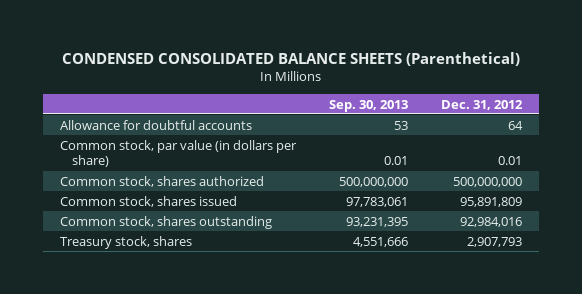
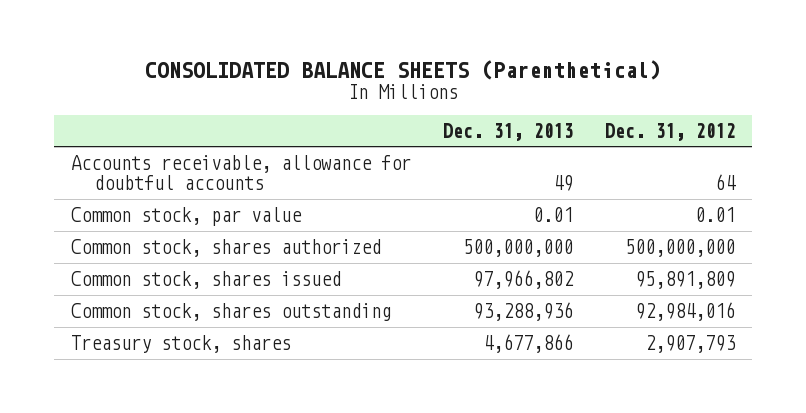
- CONDENSED CONSOLIDATED BALANCE SHEETS (Parenthetical)
+ CONSOLIDATED BALANCE SHEETS (Parenthetical)
- | Sep. 30, 2013 | Dec. 31, 2012
+ | Dec. 31, 2013 | Dec. 31, 2012
- Allowance for doubtful accounts | 53 | 64
- Common stock, par value (in dollars per share) | 0.01 | 0.01
+ Accounts receivable, allowance for doubtful accounts | 49 | 64
+ Common stock, par value | 0.01 | 0.01

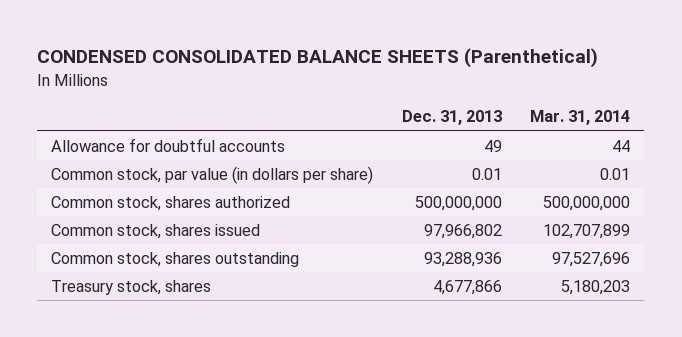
- CONSOLIDATED BALANCE SHEETS (Parenthetical)
+ CONDENSED CONSOLIDATED BALANCE SHEETS (Parenthetical)
- | Dec. 31, 2013 | Dec. 31, 2012
+ | Dec. 31, 2013 | Mar. 31, 2014
- Accounts receivable, allowance for doubtful accounts | 49 | 64
- Common stock, par value | 0.01 | 0.01
+ Allowance for doubtful accounts | 49 | 44
+ Common stock, par value (in dollars per share) | 0.01 | 0.01

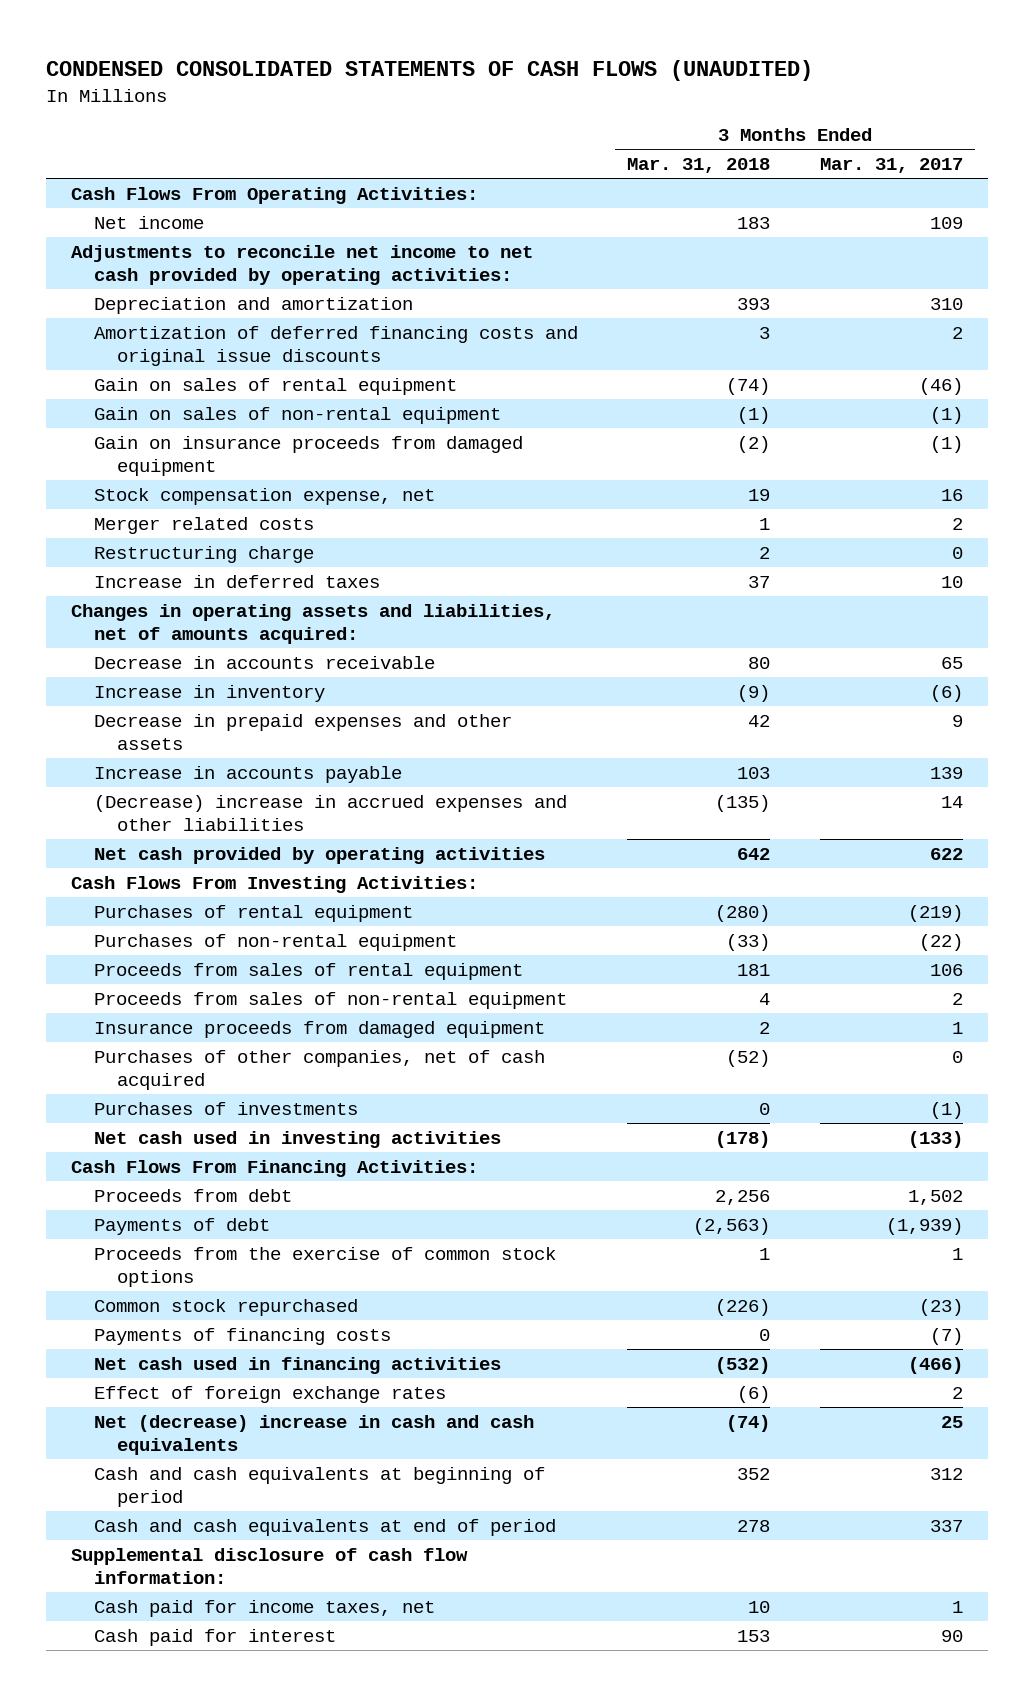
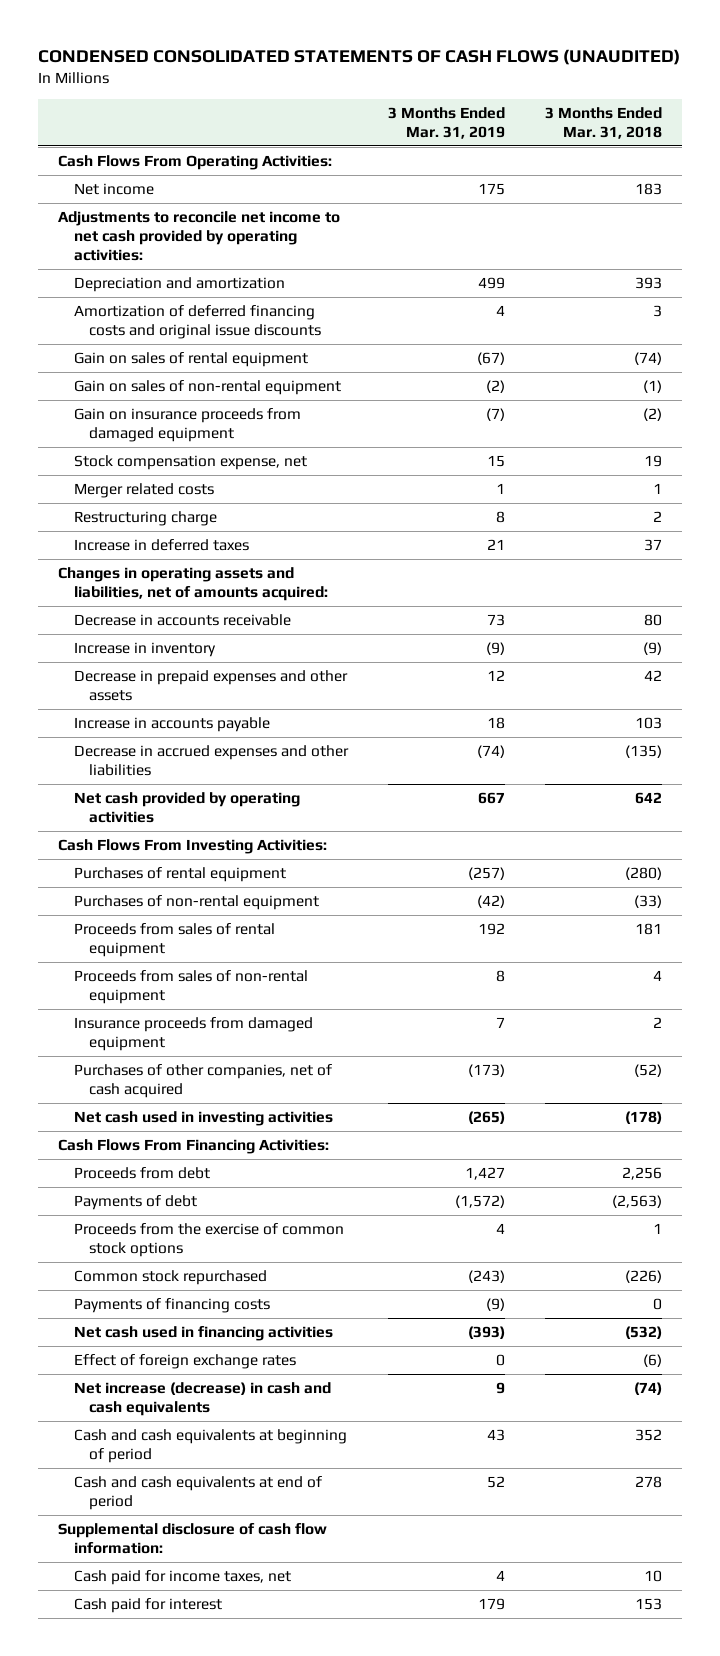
- | 3 Months Ended Mar. 31, 2018 | 3 Months Ended Mar. 31, 2017
+ | 3 Months Ended Mar. 31, 2019 | 3 Months Ended Mar. 31, 2018
- (Decrease) increase in accrued expenses and other liabilities | (135) | 14
+ Decrease in accrued expenses and other liabilities | (74) | (135)
- Purchases of investments | 0 | (1)
- Net (decrease) increase in cash and cash equivalents | (74) | 25
+ Net increase (decrease) in cash and cash equivalents | 9 | (74)

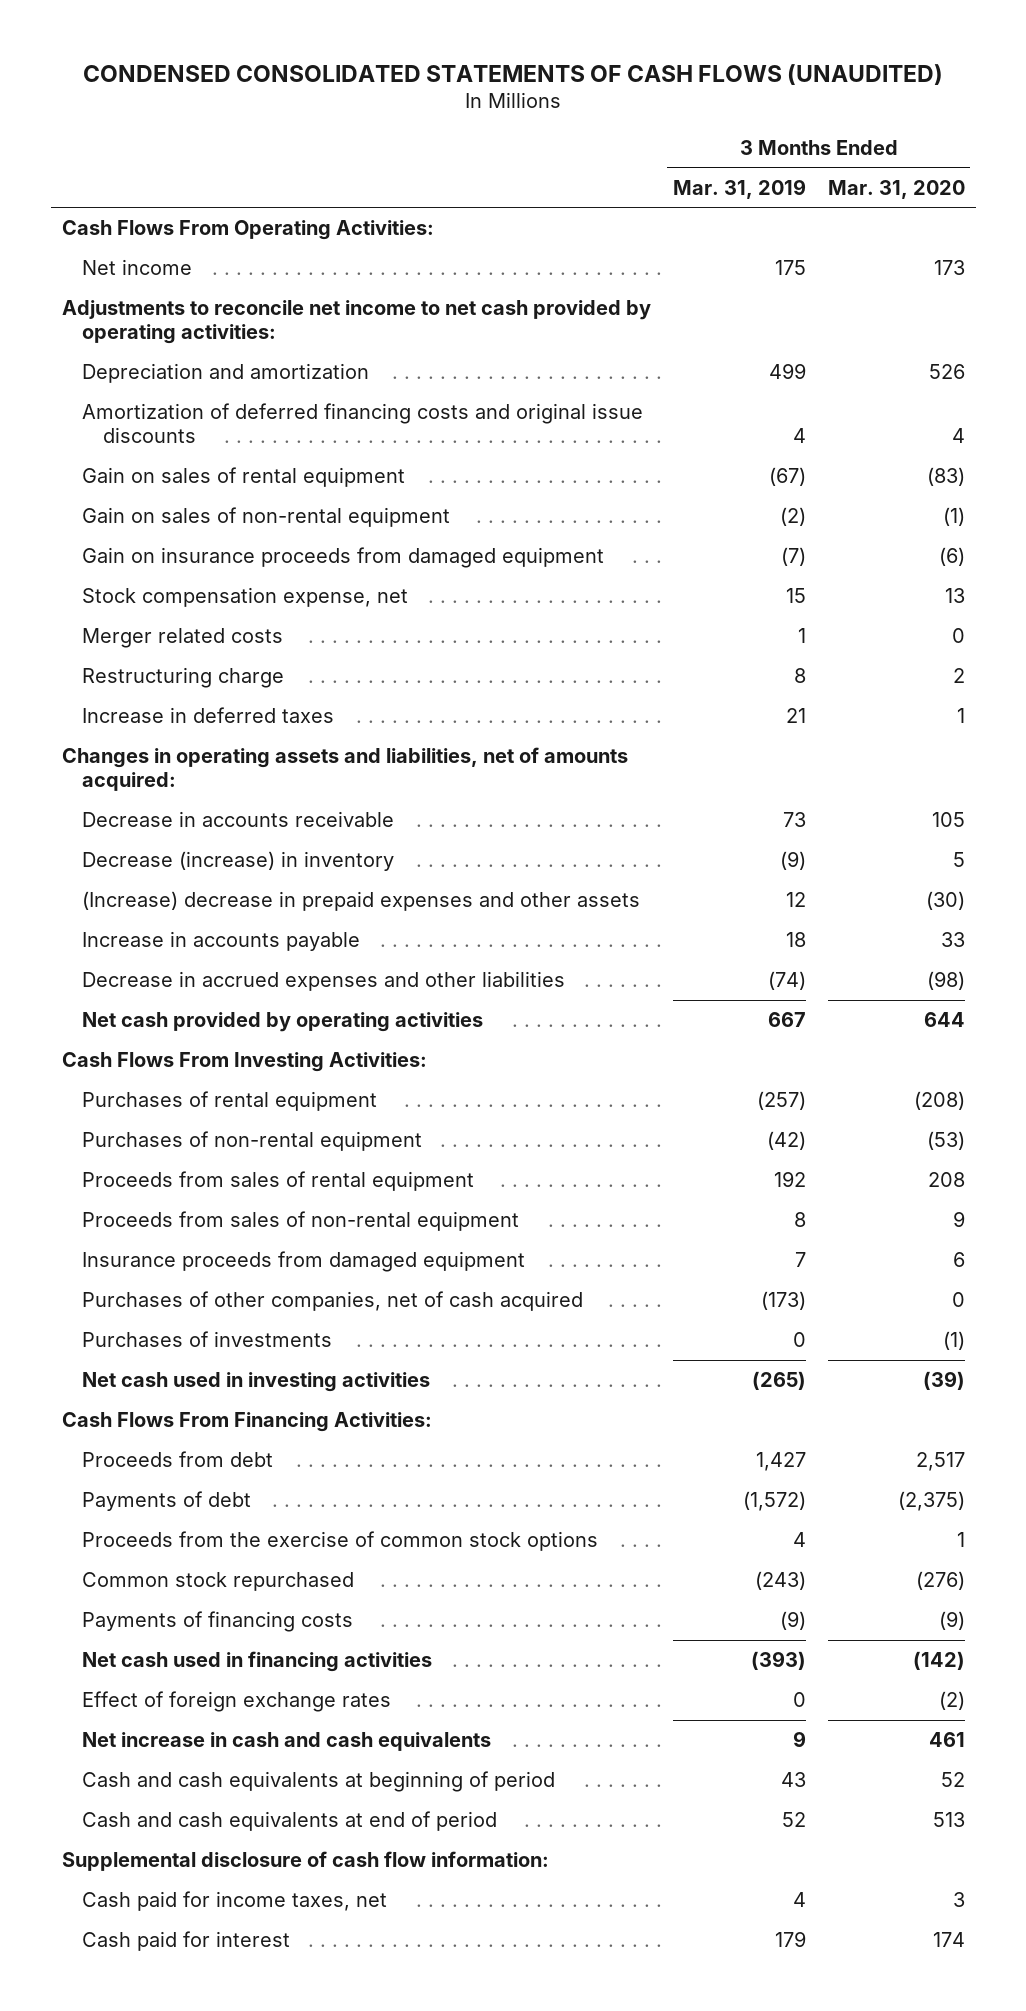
- | 3 Months Ended Mar. 31, 2019 | 3 Months Ended Mar. 31, 2018
+ | 3 Months Ended Mar. 31, 2019 | 3 Months Ended Mar. 31, 2020
- Increase in inventory | (9) | (9)
- Decrease in prepaid expenses and other assets | 12 | 42
+ Decrease (increase) in inventory | (9) | 5
+ (Increase) decrease in prepaid expenses and other assets | 12 | (30)
+ Purchases of investments | 0 | (1)
- Net increase (decrease) in cash and cash equivalents | 9 | (74)
+ Net increase in cash and cash equivalents | 9 | 461

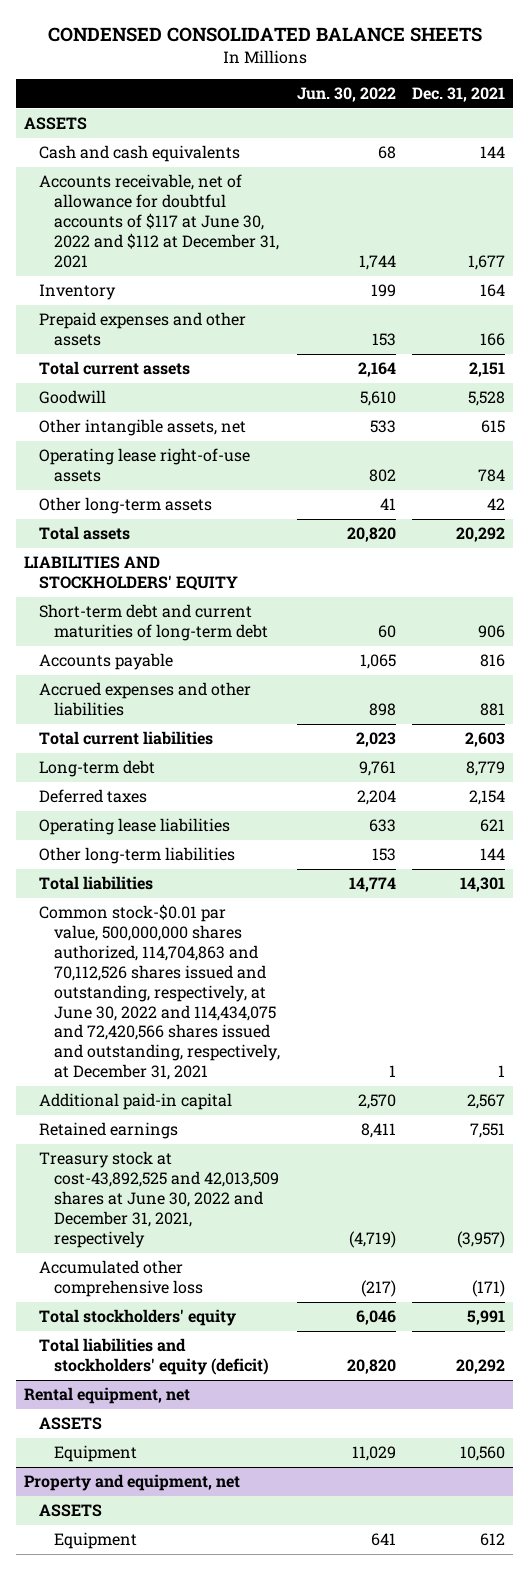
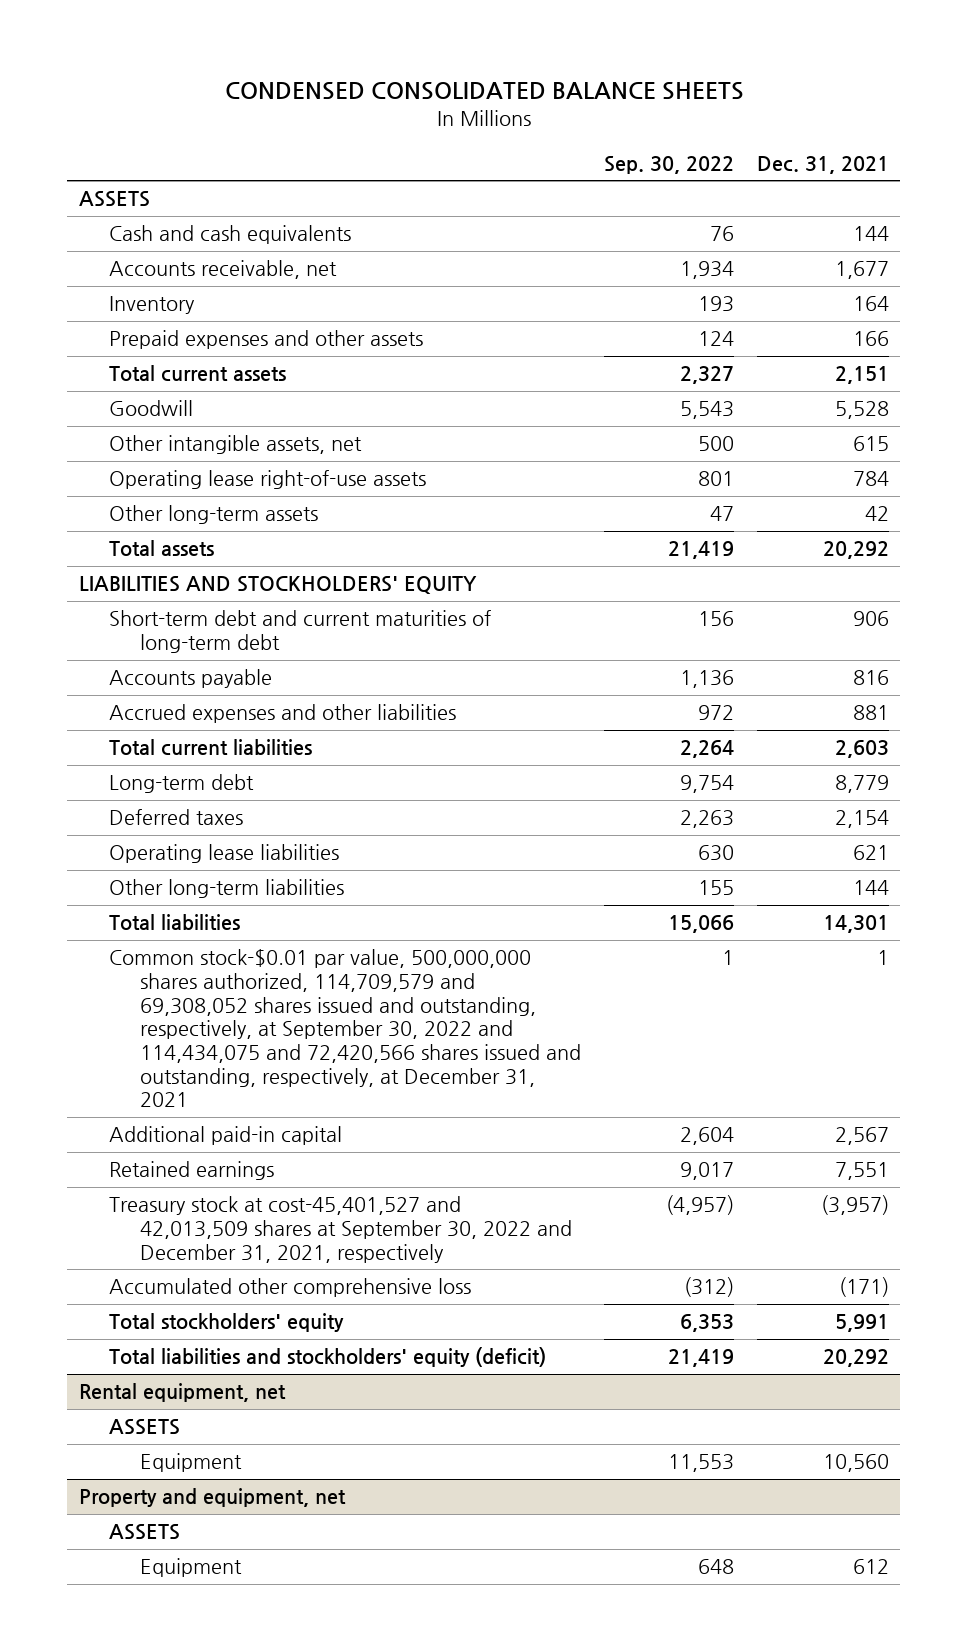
- | Jun. 30, 2022 | Dec. 31, 2021
+ | Sep. 30, 2022 | Dec. 31, 2021
- Accounts receivable, net of allowance for doubtful accounts of $117 at June 30, 2022 and $112 at December 31, 2021 | 1,744 | 1,677
+ Accounts receivable, net | 1,934 | 1,677
- Common stock-$0.01 par value, 500,000,000 shares authorized, 114,704,863 and 70,112,526 shares issued and outstanding, respectively, at June 30, 2022 and 114,434,075 and 72,420,566 shares issued and outstanding, respectively, at December 31, 2021 | 1 | 1
+ Common stock-$0.01 par value, 500,000,000 shares authorized, 114,709,579 and 69,308,052 shares issued and outstanding, respectively, at September 30, 2022 and 114,434,075 and 72,420,566 shares issued and outstanding, respectively, at December 31, 2021 | 1 | 1
- Treasury stock at cost-43,892,525 and 42,013,509 shares at June 30, 2022 and December 31, 2021, respectively | (4,719) | (3,957)
+ Treasury stock at cost-45,401,527 and 42,013,509 shares at September 30, 2022 and December 31, 2021, respectively | (4,957) | (3,957)

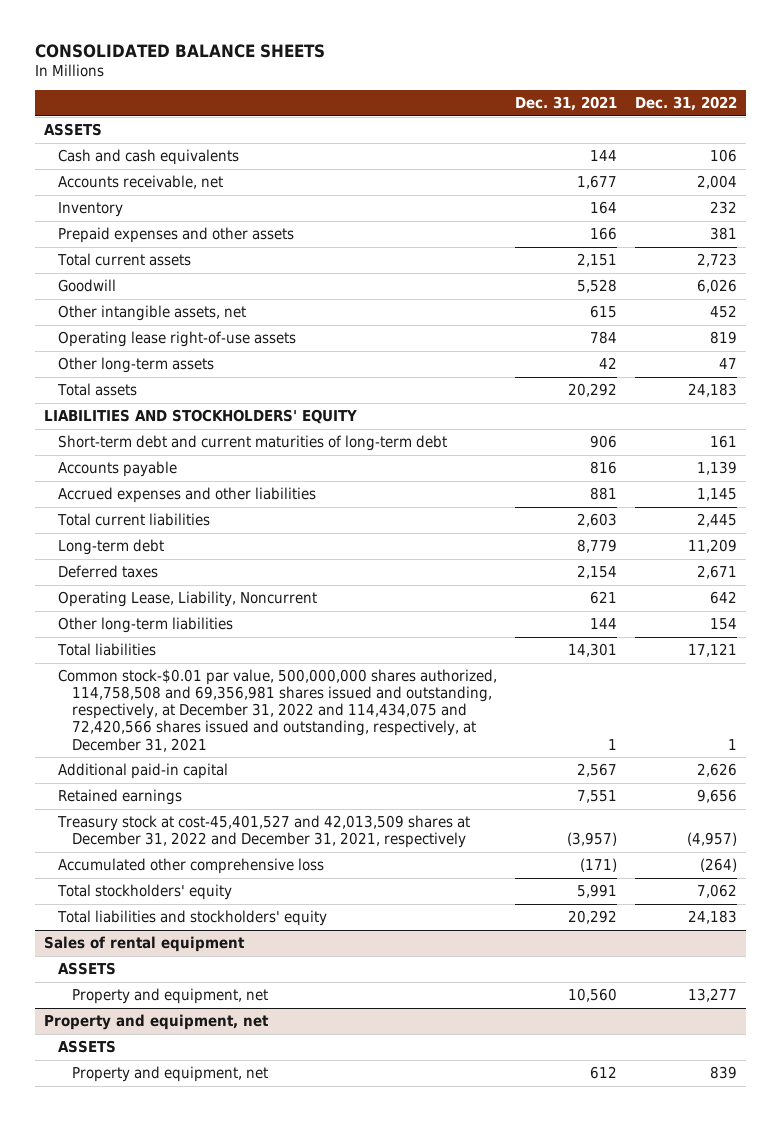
- CONDENSED CONSOLIDATED BALANCE SHEETS
+ CONSOLIDATED BALANCE SHEETS
- | Sep. 30, 2022 | Dec. 31, 2021
+ | Dec. 31, 2021 | Dec. 31, 2022
- Operating lease liabilities | 630 | 621
+ Operating Lease, Liability, Noncurrent | 621 | 642
- Common stock-$0.01 par value, 500,000,000 shares authorized, 114,709,579 and 69,308,052 shares issued and outstanding, respectively, at September 30, 2022 and 114,434,075 and 72,420,566 shares issued and outstanding, respectively, at December 31, 2021 | 1 | 1
+ Common stock-$0.01 par value, 500,000,000 shares authorized, 114,758,508 and 69,356,981 shares issued and outstanding, respectively, at December 31, 2022 and 114,434,075 and 72,420,566 shares issued and outstanding, respectively, at December 31, 2021 | 1 | 1
- Treasury stock at cost-45,401,527 and 42,013,509 shares at September 30, 2022 and December 31, 2021, respectively | (4,957) | (3,957)
+ Treasury stock at cost-45,401,527 and 42,013,509 shares at December 31, 2022 and December 31, 2021, respectively | (3,957) | (4,957)
- Total liabilities and stockholders' equity (deficit) | 21,419 | 20,292
- Rental equipment, net
+ Total liabilities and stockholders' equity | 20,292 | 24,183
+ Sales of rental equipment
- Equipment | 11,553 | 10,560
+ Property and equipment, net | 10,560 | 13,277
@ Property and equipment, net
- Equipment | 648 | 612
+ Property and equipment, net | 612 | 839

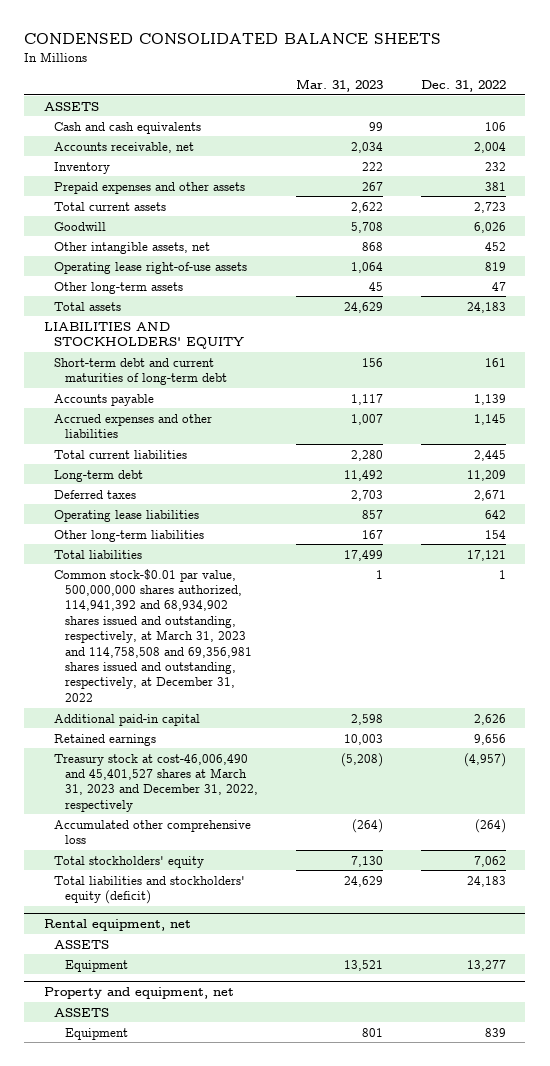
- CONSOLIDATED BALANCE SHEETS
+ CONDENSED CONSOLIDATED BALANCE SHEETS
- | Dec. 31, 2021 | Dec. 31, 2022
+ | Mar. 31, 2023 | Dec. 31, 2022
- Operating Lease, Liability, Noncurrent | 621 | 642
+ Operating lease liabilities | 857 | 642
- Common stock-$0.01 par value, 500,000,000 shares authorized, 114,758,508 and 69,356,981 shares issued and outstanding, respectively, at December 31, 2022 and 114,434,075 and 72,420,566 shares issued and outstanding, respectively, at December 31, 2021 | 1 | 1
+ Common stock-$0.01 par value, 500,000,000 shares authorized, 114,941,392 and 68,934,902 shares issued and outstanding, respectively, at March 31, 2023 and 114,758,508 and 69,356,981 shares issued and outstanding, respectively, at December 31, 2022 | 1 | 1
- Treasury stock at cost-45,401,527 and 42,013,509 shares at December 31, 2022 and December 31, 2021, respectively | (3,957) | (4,957)
+ Treasury stock at cost-46,006,490 and 45,401,527 shares at March 31, 2023 and December 31, 2022, respectively | (5,208) | (4,957)
- Total liabilities and stockholders' equity | 20,292 | 24,183
- Sales of rental equipment
+ Total liabilities and stockholders' equity (deficit) | 24,629 | 24,183
+ Rental equipment, net
- Property and equipment, net | 10,560 | 13,277
+ Equipment | 13,521 | 13,277
@ Property and equipment, net
- Property and equipment, net | 612 | 839
+ Equipment | 801 | 839

